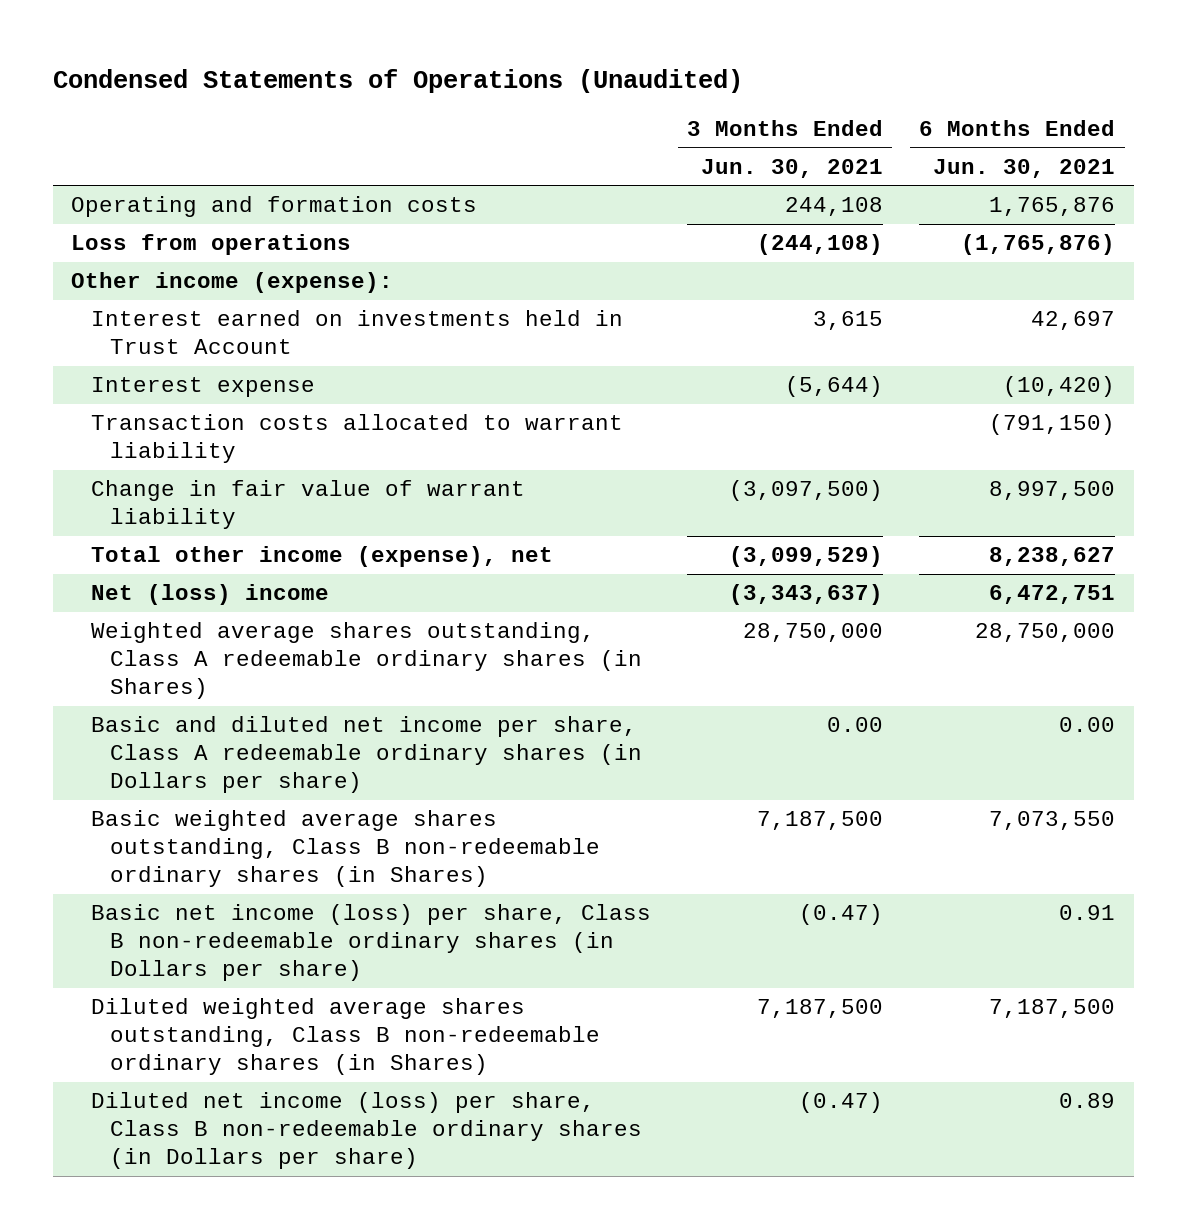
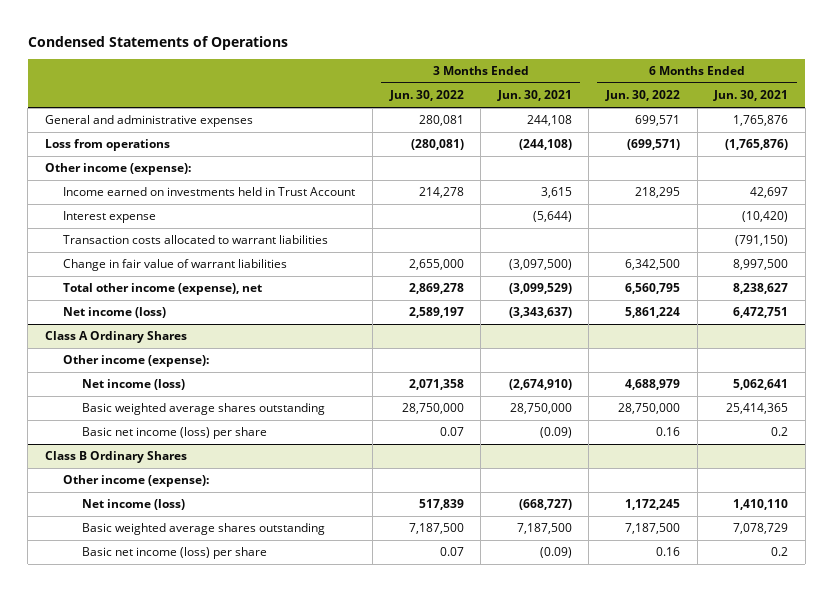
- Condensed Statements of Operations (Unaudited)
+ Condensed Statements of Operations
- | 3 Months Ended Jun. 30, 2021 | 6 Months Ended Jun. 30, 2021
+ | 3 Months Ended Jun. 30, 2022 | 3 Months Ended Jun. 30, 2021 | 6 Months Ended Jun. 30, 2022 | 6 Months Ended Jun. 30, 2021
- Operating and formation costs | 244,108 | 1,765,876
+ General and administrative expenses | 280,081 | 244,108 | 699,571 | 1,765,876
- Interest earned on investments held in Trust Account | 3,615 | 42,697
+ Income earned on investments held in Trust Account | 214,278 | 3,615 | 218,295 | 42,697
- Transaction costs allocated to warrant liability | | (791,150)
- Change in fair value of warrant liability | (3,097,500) | 8,997,500
+ Transaction costs allocated to warrant liabilities | | | | (791,150)
+ Change in fair value of warrant liabilities | 2,655,000 | (3,097,500) | 6,342,500 | 8,997,500
- Net (loss) income | (3,343,637) | 6,472,751
- Weighted average shares outstanding, Class A redeemable ordinary shares (in Shares) | 28,750,000 | 28,750,000
- Basic and diluted net income per share, Class A redeemable ordinary shares (in Dollars per share) | 0.00 | 0.00
- Basic weighted average shares outstanding, Class B non-redeemable ordinary shares (in Shares) | 7,187,500 | 7,073,550
- Basic net income (loss) per share, Class B non-redeemable ordinary shares (in Dollars per share) | (0.47) | 0.91
- Diluted weighted average shares outstanding, Class B non-redeemable ordinary shares (in Shares) | 7,187,500 | 7,187,500
- Diluted net income (loss) per share, Class B non-redeemable ordinary shares (in Dollars per share) | (0.47) | 0.89
+ Net income (loss) | 2,589,197 | (3,343,637) | 5,861,224 | 6,472,751
+ Class A Ordinary Shares
+ Other income (expense):
+ Net income (loss) | 2,071,358 | (2,674,910) | 4,688,979 | 5,062,641
+ Basic weighted average shares outstanding | 28,750,000 | 28,750,000 | 28,750,000 | 25,414,365
+ Basic net income (loss) per share | 0.07 | (0.09) | 0.16 | 0.2
+ Class B Ordinary Shares
+ Other income (expense):
+ Net income (loss) | 517,839 | (668,727) | 1,172,245 | 1,410,110
+ Basic weighted average shares outstanding | 7,187,500 | 7,187,500 | 7,187,500 | 7,078,729
+ Basic net income (loss) per share | 0.07 | (0.09) | 0.16 | 0.2

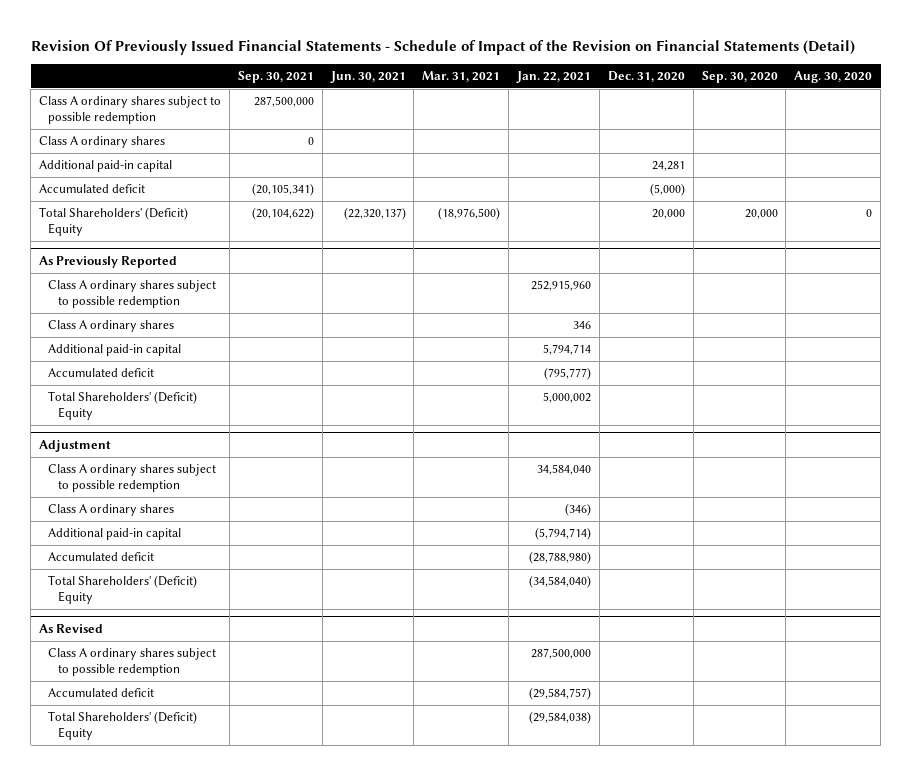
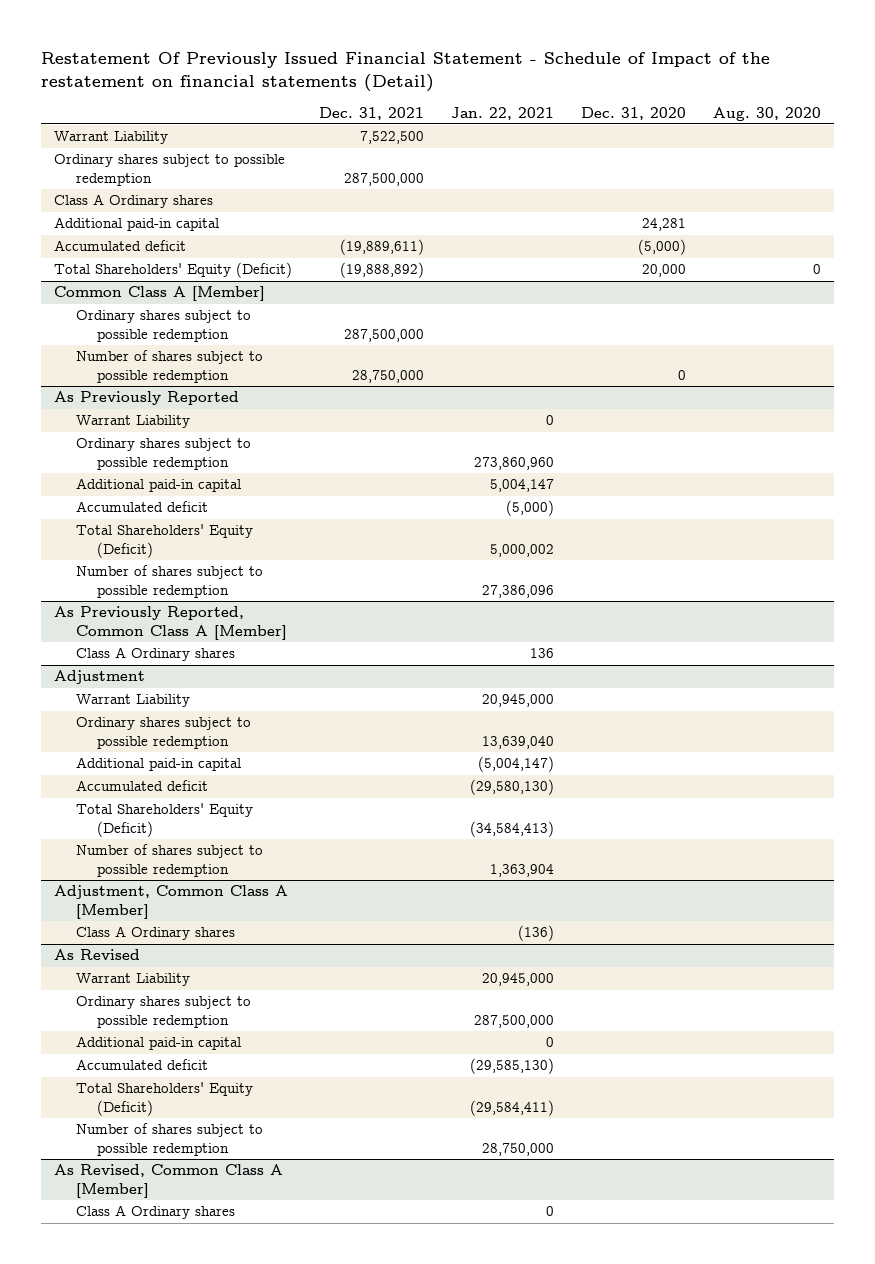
- Revision Of Previously Issued Financial Statements - Schedule of Impact of the Revision on Financial Statements (Detail)
+ Restatement Of Previously Issued Financial Statement - Schedule of Impact of the restatement on financial statements (Detail)
- | Sep. 30, 2021 | Jun. 30, 2021 | Mar. 31, 2021 | Jan. 22, 2021 | Dec. 31, 2020 | Sep. 30, 2020 | Aug. 30, 2020
+ | Dec. 31, 2021 | Jan. 22, 2021 | Dec. 31, 2020 | Aug. 30, 2020
- Class A ordinary shares subject to possible redemption | 287,500,000 | | | | | |
- Class A ordinary shares | 0 | | | | | |
+ Warrant Liability | 7,522,500 | | |
+ Ordinary shares subject to possible redemption | 287,500,000 | | |
+ Class A Ordinary shares
- Total Shareholders' (Deficit) Equity | (20,104,622) | (22,320,137) | (18,976,500) | | 20,000 | 20,000 | 0
+ Total Shareholders' Equity (Deficit) | (19,888,892) | | 20,000 | 0
+ Common Class A [Member]
+ Ordinary shares subject to possible redemption | 287,500,000 | | |
+ Number of shares subject to possible redemption | 28,750,000 | | 0 |
@ As Previously Reported
- Class A ordinary shares subject to possible redemption | | | | 252,915,960 | | |
- Class A ordinary shares | | | | 346 | | |
- Additional paid-in capital | | | | 5,794,714 | | |
- Accumulated deficit | | | | (795,777) | | |
- Total Shareholders' (Deficit) Equity | | | | 5,000,002 | | |
+ Warrant Liability | | 0 | |
+ Ordinary shares subject to possible redemption | | 273,860,960 | |
+ Additional paid-in capital | | 5,004,147 | |
+ Accumulated deficit | | (5,000) | |
+ Total Shareholders' Equity (Deficit) | | 5,000,002 | |
+ Number of shares subject to possible redemption | | 27,386,096 | |
+ As Previously Reported, Common Class A [Member]
+ Class A Ordinary shares | | 136 | |
@ Adjustment
- Class A ordinary shares subject to possible redemption | | | | 34,584,040 | | |
- Class A ordinary shares | | | | (346) | | |
- Additional paid-in capital | | | | (5,794,714) | | |
- Accumulated deficit | | | | (28,788,980) | | |
- Total Shareholders' (Deficit) Equity | | | | (34,584,040) | | |
+ Warrant Liability | | 20,945,000 | |
+ Ordinary shares subject to possible redemption | | 13,639,040 | |
+ Additional paid-in capital | | (5,004,147) | |
+ Accumulated deficit | | (29,580,130) | |
+ Total Shareholders' Equity (Deficit) | | (34,584,413) | |
+ Number of shares subject to possible redemption | | 1,363,904 | |
+ Adjustment, Common Class A [Member]
+ Class A Ordinary shares | | (136) | |
@ As Revised
- Class A ordinary shares subject to possible redemption | | | | 287,500,000 | | |
- Accumulated deficit | | | | (29,584,757) | | |
- Total Shareholders' (Deficit) Equity | | | | (29,584,038) | | |
+ Warrant Liability | | 20,945,000 | |
+ Ordinary shares subject to possible redemption | | 287,500,000 | |
+ Additional paid-in capital | | 0 | |
+ Accumulated deficit | | (29,585,130) | |
+ Total Shareholders' Equity (Deficit) | | (29,584,411) | |
+ Number of shares subject to possible redemption | | 28,750,000 | |
+ As Revised, Common Class A [Member]
+ Class A Ordinary shares | | 0 | |

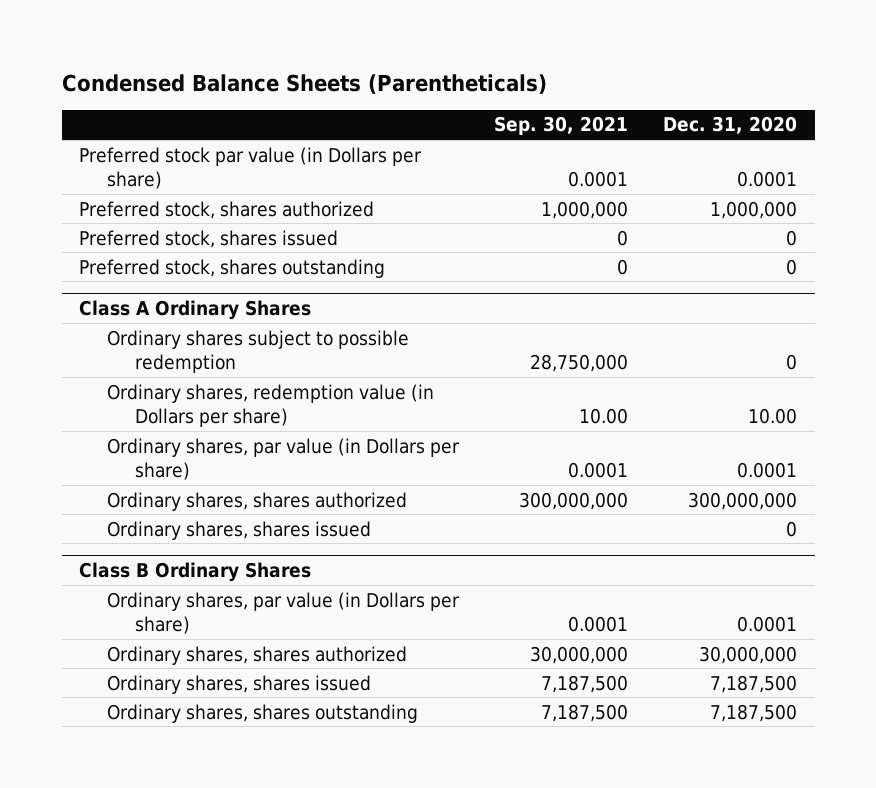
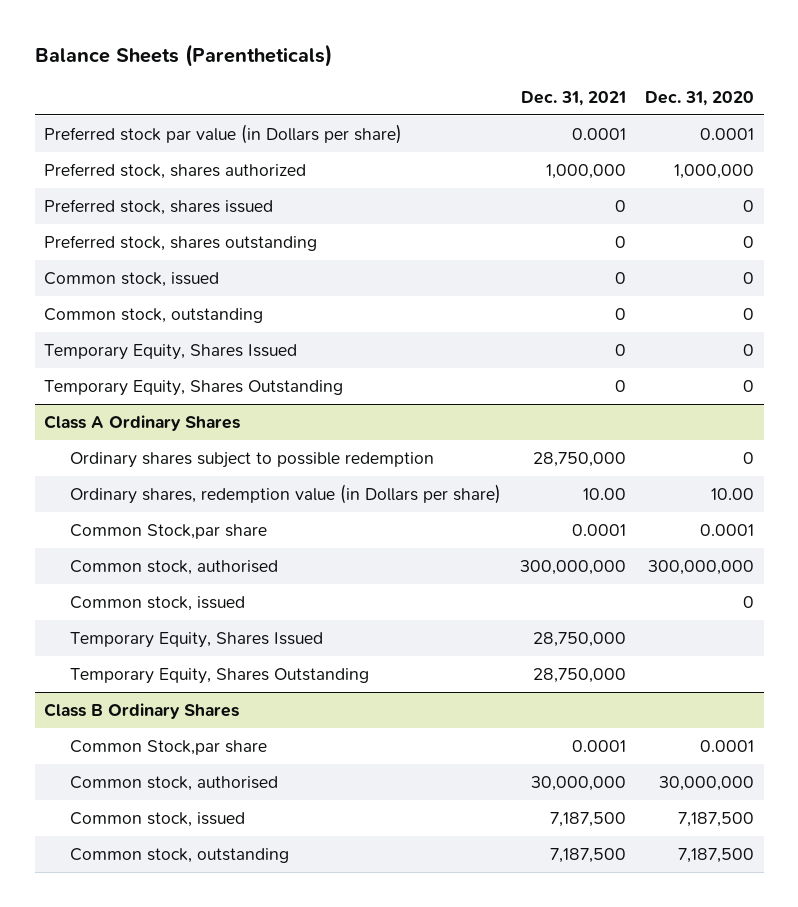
- Condensed Balance Sheets (Parentheticals)
+ Balance Sheets (Parentheticals)
- | Sep. 30, 2021 | Dec. 31, 2020
+ | Dec. 31, 2021 | Dec. 31, 2020
+ Common stock, issued | 0 | 0
+ Common stock, outstanding | 0 | 0
+ Temporary Equity, Shares Issued | 0 | 0
+ Temporary Equity, Shares Outstanding | 0 | 0
@ Class A Ordinary Shares
- Ordinary shares, par value (in Dollars per share) | 0.0001 | 0.0001
- Ordinary shares, shares authorized | 300,000,000 | 300,000,000
- Ordinary shares, shares issued | | 0
+ Common Stock,par share | 0.0001 | 0.0001
+ Common stock, authorised | 300,000,000 | 300,000,000
+ Common stock, issued | | 0
+ Temporary Equity, Shares Issued | 28,750,000 |
+ Temporary Equity, Shares Outstanding | 28,750,000 |
@ Class B Ordinary Shares
- Ordinary shares, par value (in Dollars per share) | 0.0001 | 0.0001
- Ordinary shares, shares authorized | 30,000,000 | 30,000,000
- Ordinary shares, shares issued | 7,187,500 | 7,187,500
- Ordinary shares, shares outstanding | 7,187,500 | 7,187,500
+ Common Stock,par share | 0.0001 | 0.0001
+ Common stock, authorised | 30,000,000 | 30,000,000
+ Common stock, issued | 7,187,500 | 7,187,500
+ Common stock, outstanding | 7,187,500 | 7,187,500

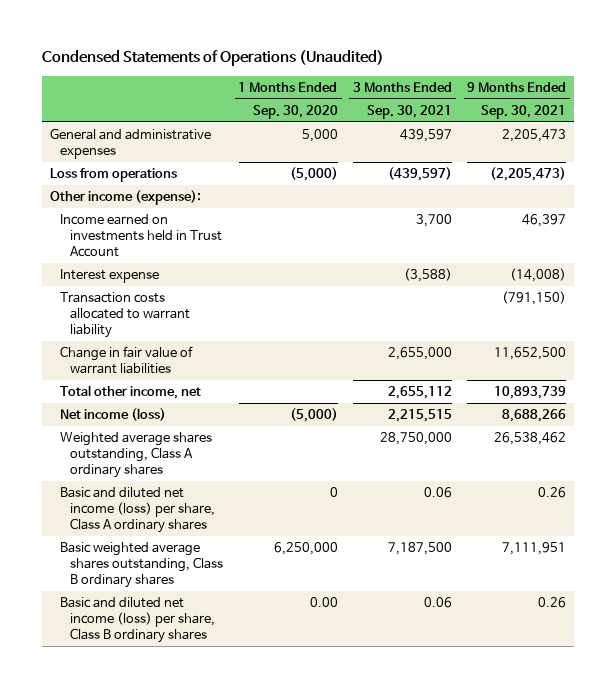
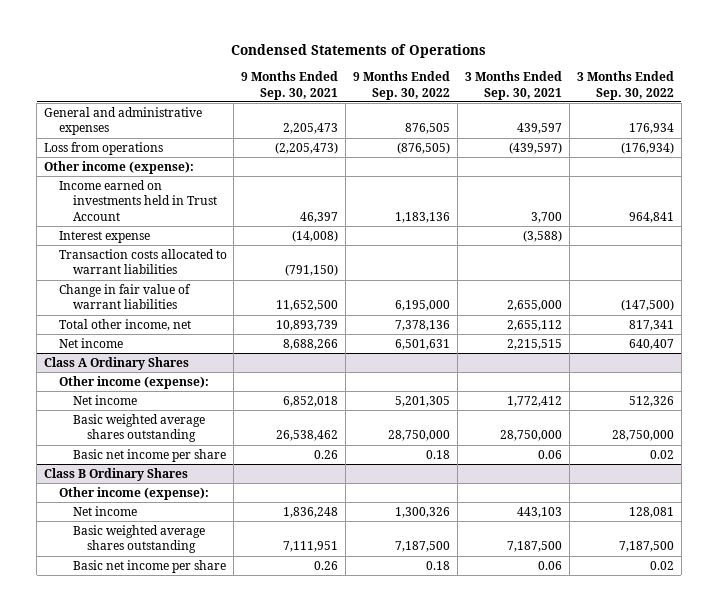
- Condensed Statements of Operations (Unaudited)
+ Condensed Statements of Operations
- | 1 Months Ended Sep. 30, 2020 | 3 Months Ended Sep. 30, 2021 | 9 Months Ended Sep. 30, 2021
+ | 9 Months Ended Sep. 30, 2021 | 9 Months Ended Sep. 30, 2022 | 3 Months Ended Sep. 30, 2021 | 3 Months Ended Sep. 30, 2022
- Transaction costs allocated to warrant liability | | | (791,150)
+ Transaction costs allocated to warrant liabilities | (791,150) | | |
- Net income (loss) | (5,000) | 2,215,515 | 8,688,266
- Weighted average shares outstanding, Class A ordinary shares | | 28,750,000 | 26,538,462
- Basic and diluted net income (loss) per share, Class A ordinary shares | 0 | 0.06 | 0.26
- Basic weighted average shares outstanding, Class B ordinary shares | 6,250,000 | 7,187,500 | 7,111,951
- Basic and diluted net income (loss) per share, Class B ordinary shares | 0.00 | 0.06 | 0.26
+ Net income | 8,688,266 | 6,501,631 | 2,215,515 | 640,407
+ Class A Ordinary Shares
+ Other income (expense):
+ Net income | 6,852,018 | 5,201,305 | 1,772,412 | 512,326
+ Basic weighted average shares outstanding | 26,538,462 | 28,750,000 | 28,750,000 | 28,750,000
+ Basic net income per share | 0.26 | 0.18 | 0.06 | 0.02
+ Class B Ordinary Shares
+ Other income (expense):
+ Net income | 1,836,248 | 1,300,326 | 443,103 | 128,081
+ Basic weighted average shares outstanding | 7,111,951 | 7,187,500 | 7,187,500 | 7,187,500
+ Basic net income per share | 0.26 | 0.18 | 0.06 | 0.02

